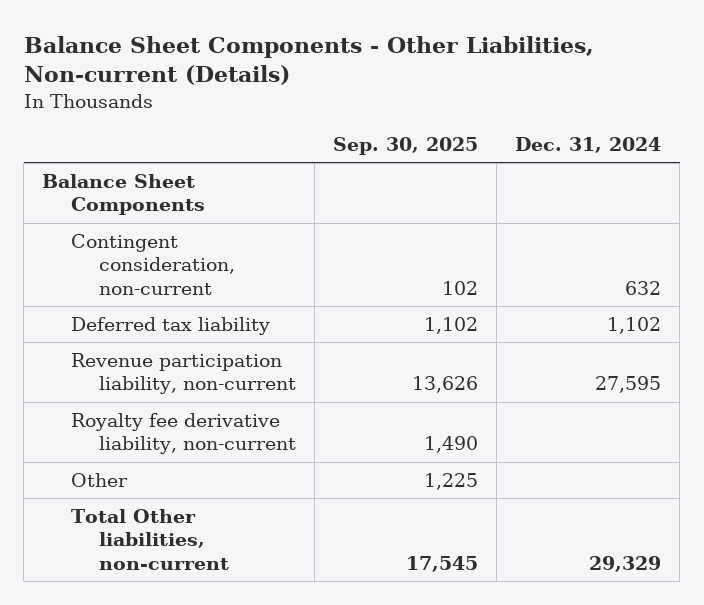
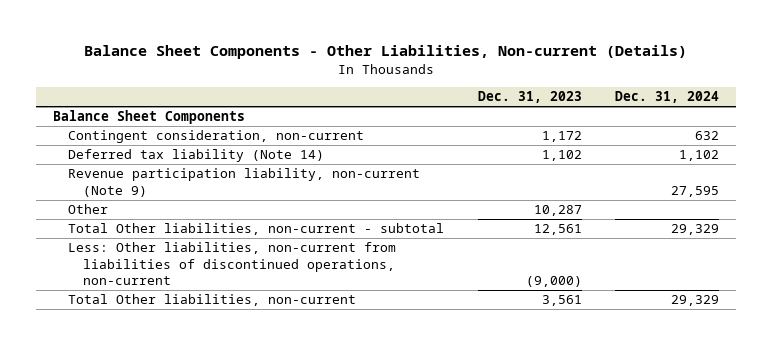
- | Sep. 30, 2025 | Dec. 31, 2024
+ | Dec. 31, 2023 | Dec. 31, 2024
- Deferred tax liability | 1,102 | 1,102
- Revenue participation liability, non-current | 13,626 | 27,595
- Royalty fee derivative liability, non-current | 1,490 |
+ Deferred tax liability (Note 14) | 1,102 | 1,102
+ Revenue participation liability, non-current (Note 9) | | 27,595
+ Total Other liabilities, non-current - subtotal | 12,561 | 29,329
+ Less: Other liabilities, non-current from liabilities of discontinued operations, non-current | (9,000) |

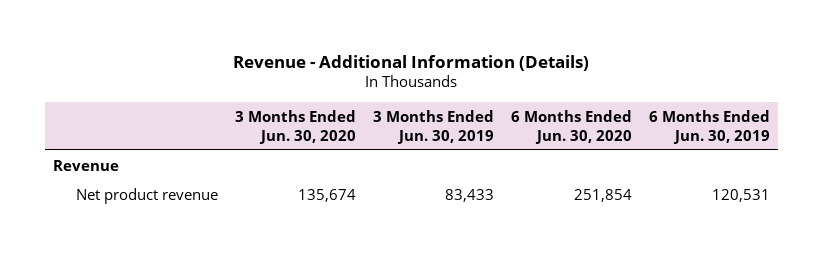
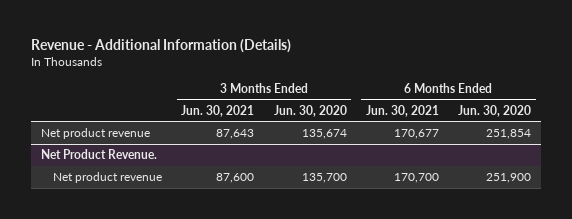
- | 3 Months Ended Jun. 30, 2020 | 3 Months Ended Jun. 30, 2019 | 6 Months Ended Jun. 30, 2020 | 6 Months Ended Jun. 30, 2019
+ | 3 Months Ended Jun. 30, 2021 | 3 Months Ended Jun. 30, 2020 | 6 Months Ended Jun. 30, 2021 | 6 Months Ended Jun. 30, 2020
- Revenue
+ Net Product Revenue.
+ Net product revenue | 87,600 | 135,700 | 170,700 | 251,900

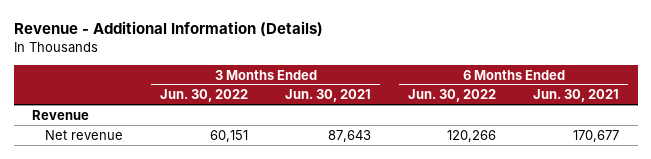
- | 3 Months Ended Jun. 30, 2021 | 3 Months Ended Jun. 30, 2020 | 6 Months Ended Jun. 30, 2021 | 6 Months Ended Jun. 30, 2020
+ | 3 Months Ended Jun. 30, 2022 | 3 Months Ended Jun. 30, 2021 | 6 Months Ended Jun. 30, 2022 | 6 Months Ended Jun. 30, 2021
- Net product revenue | 87,643 | 135,674 | 170,677 | 251,854
- Net Product Revenue.
- Net product revenue | 87,600 | 135,700 | 170,700 | 251,900
+ Revenue
+ Net revenue | 60,151 | 87,643 | 120,266 | 170,677

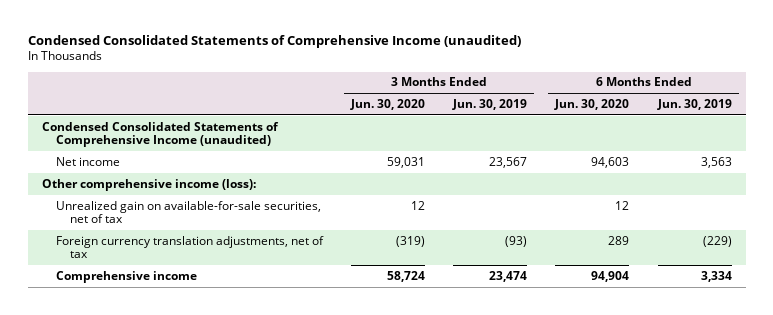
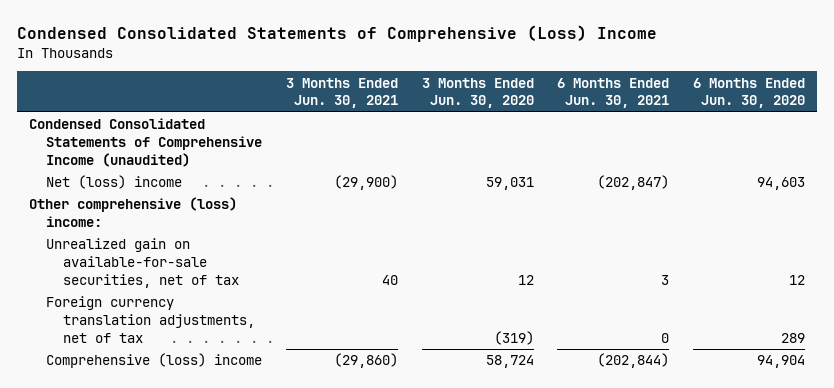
- Condensed Consolidated Statements of Comprehensive Income (unaudited)
+ Condensed Consolidated Statements of Comprehensive (Loss) Income
- | 3 Months Ended Jun. 30, 2020 | 3 Months Ended Jun. 30, 2019 | 6 Months Ended Jun. 30, 2020 | 6 Months Ended Jun. 30, 2019
+ | 3 Months Ended Jun. 30, 2021 | 3 Months Ended Jun. 30, 2020 | 6 Months Ended Jun. 30, 2021 | 6 Months Ended Jun. 30, 2020
- Net income | 59,031 | 23,567 | 94,603 | 3,563
- Other comprehensive income (loss):
+ Net (loss) income | (29,900) | 59,031 | (202,847) | 94,603
+ Other comprehensive (loss) income:
- Comprehensive income | 58,724 | 23,474 | 94,904 | 3,334
+ Comprehensive (loss) income | (29,860) | 58,724 | (202,844) | 94,904

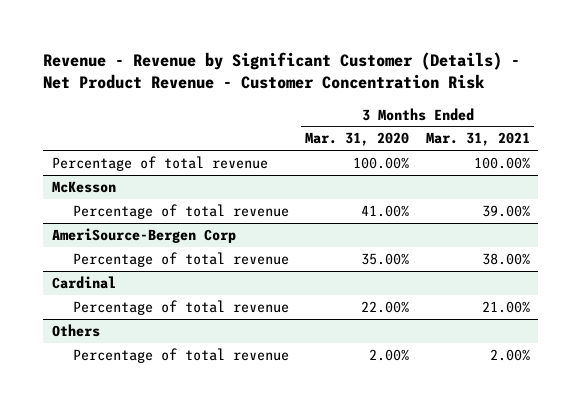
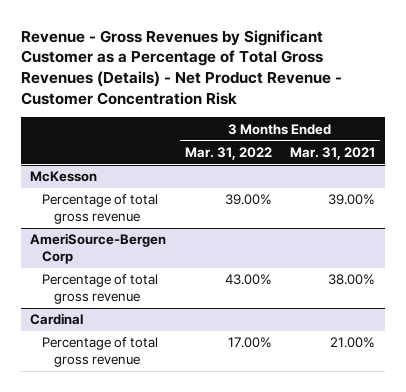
- Revenue - Revenue by Significant Customer (Details) - Net Product Revenue - Customer Concentration Risk
+ Revenue - Gross Revenues by Significant Customer as a Percentage of Total Gross Revenues (Details) - Net Product Revenue - Customer Concentration Risk
- | 3 Months Ended Mar. 31, 2020 | 3 Months Ended Mar. 31, 2021
+ | 3 Months Ended Mar. 31, 2022 | 3 Months Ended Mar. 31, 2021
- Percentage of total revenue | 100.00% | 100.00%
@ McKesson
- Percentage of total revenue | 41.00% | 39.00%
+ Percentage of total gross revenue | 39.00% | 39.00%
@ AmeriSource-Bergen Corp
- Percentage of total revenue | 35.00% | 38.00%
+ Percentage of total gross revenue | 43.00% | 38.00%
@ Cardinal
- Percentage of total revenue | 22.00% | 21.00%
- Others
- Percentage of total revenue | 2.00% | 2.00%
@ Cardinal
+ Percentage of total gross revenue | 17.00% | 21.00%

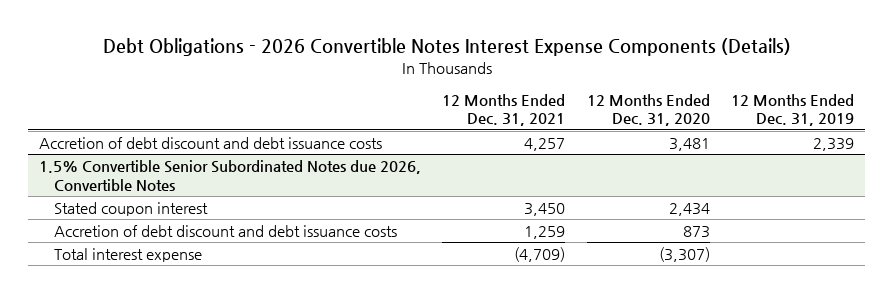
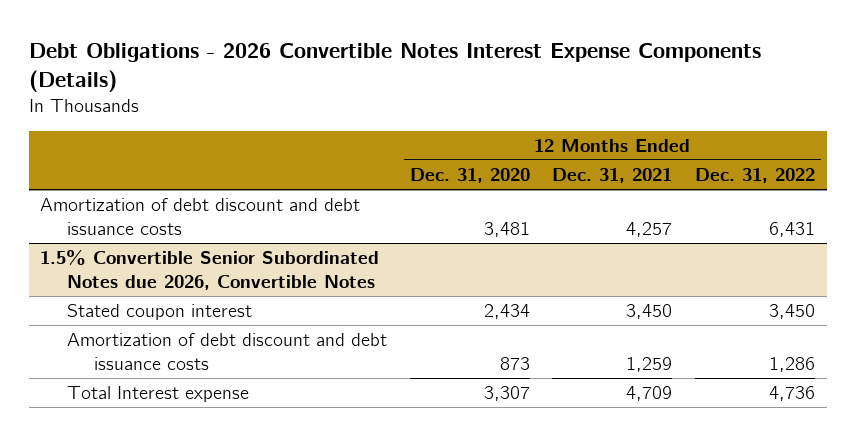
- | 12 Months Ended Dec. 31, 2021 | 12 Months Ended Dec. 31, 2020 | 12 Months Ended Dec. 31, 2019
+ | 12 Months Ended Dec. 31, 2020 | 12 Months Ended Dec. 31, 2021 | 12 Months Ended Dec. 31, 2022
- Accretion of debt discount and debt issuance costs | 4,257 | 3,481 | 2,339
+ Amortization of debt discount and debt issuance costs | 3,481 | 4,257 | 6,431
@ 1.5% Convertible Senior Subordinated Notes due 2026, Convertible Notes
- Accretion of debt discount and debt issuance costs | 1,259 | 873 |
- Total interest expense | (4,709) | (3,307) |
+ Amortization of debt discount and debt issuance costs | 873 | 1,259 | 1,286
+ Total Interest expense | 3,307 | 4,709 | 4,736

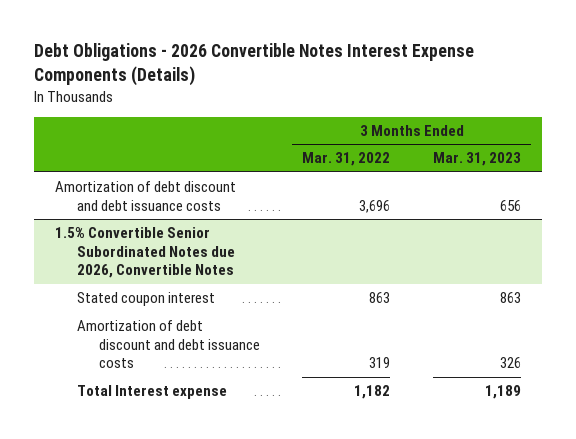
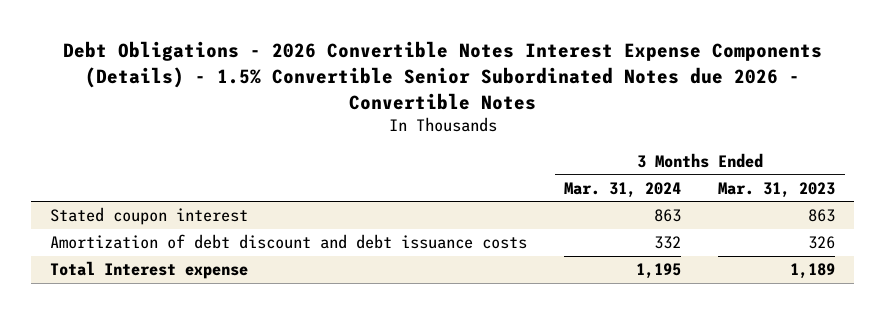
- Debt Obligations - 2026 Convertible Notes Interest Expense Components (Details)
+ Debt Obligations - 2026 Convertible Notes Interest Expense Components (Details) - 1.5% Convertible Senior Subordinated Notes due 2026 - Convertible Notes
- | 3 Months Ended Mar. 31, 2022 | 3 Months Ended Mar. 31, 2023
+ | 3 Months Ended Mar. 31, 2024 | 3 Months Ended Mar. 31, 2023
- Amortization of debt discount and debt issuance costs | 3,696 | 656
- 1.5% Convertible Senior Subordinated Notes due 2026, Convertible Notes

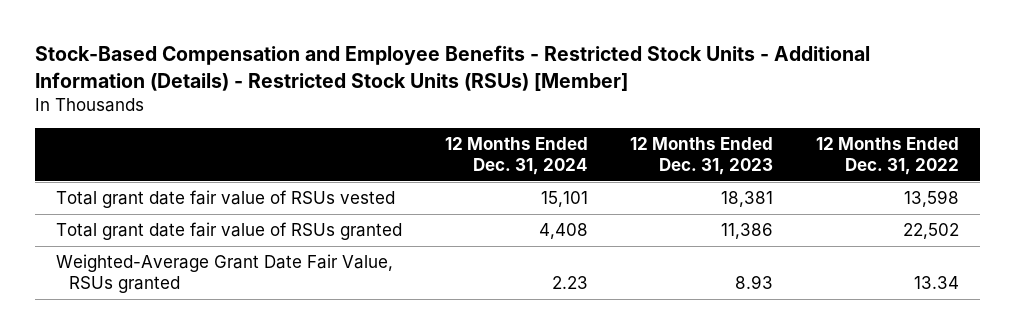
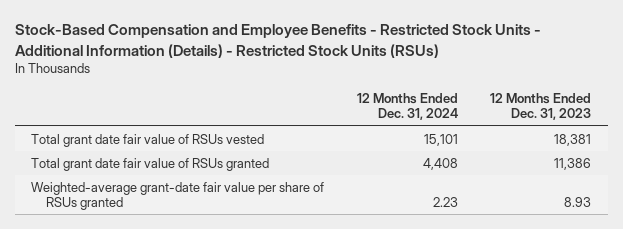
- Stock-Based Compensation and Employee Benefits - Restricted Stock Units - Additional Information (Details) - Restricted Stock Units (RSUs) [Member]
+ Stock-Based Compensation and Employee Benefits - Restricted Stock Units - Additional Information (Details) - Restricted Stock Units (RSUs)
- | 12 Months Ended Dec. 31, 2024 | 12 Months Ended Dec. 31, 2023 | 12 Months Ended Dec. 31, 2022
+ | 12 Months Ended Dec. 31, 2024 | 12 Months Ended Dec. 31, 2023
- Weighted-Average Grant Date Fair Value, RSUs granted | 2.23 | 8.93 | 13.34
+ Weighted-average grant-date fair value per share of RSUs granted | 2.23 | 8.93

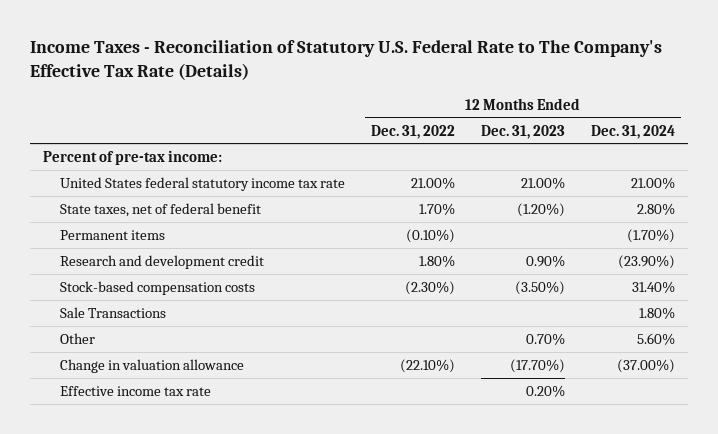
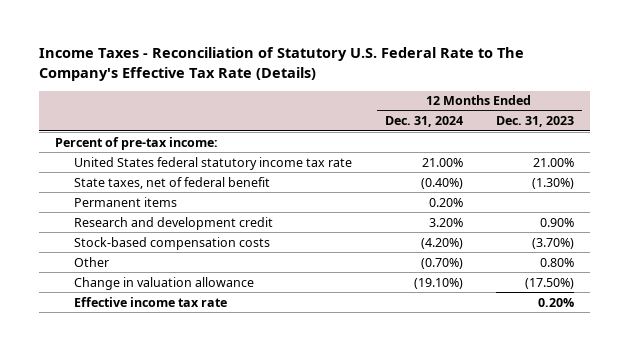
- | 12 Months Ended Dec. 31, 2022 | 12 Months Ended Dec. 31, 2023 | 12 Months Ended Dec. 31, 2024
+ | 12 Months Ended Dec. 31, 2024 | 12 Months Ended Dec. 31, 2023
- State taxes, net of federal benefit | 1.70% | (1.20%) | 2.80%
- Permanent items | (0.10%) | | (1.70%)
- Research and development credit | 1.80% | 0.90% | (23.90%)
- Stock-based compensation costs | (2.30%) | (3.50%) | 31.40%
- Sale Transactions | | | 1.80%
- Other | | 0.70% | 5.60%
- Change in valuation allowance | (22.10%) | (17.70%) | (37.00%)
+ State taxes, net of federal benefit | (0.40%) | (1.30%)
+ Permanent items | 0.20% |
+ Research and development credit | 3.20% | 0.90%
+ Stock-based compensation costs | (4.20%) | (3.70%)
+ Other | (0.70%) | 0.80%
+ Change in valuation allowance | (19.10%) | (17.50%)

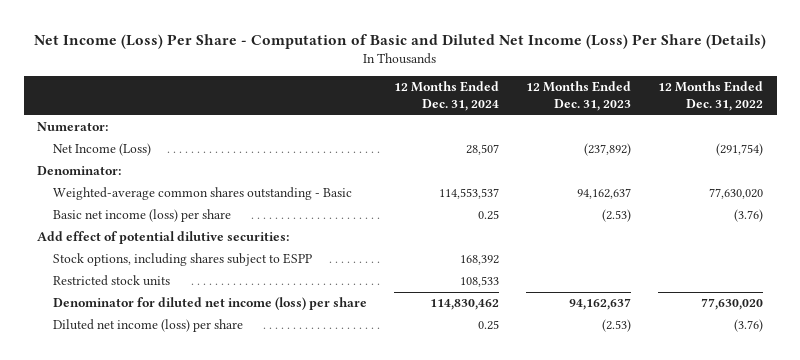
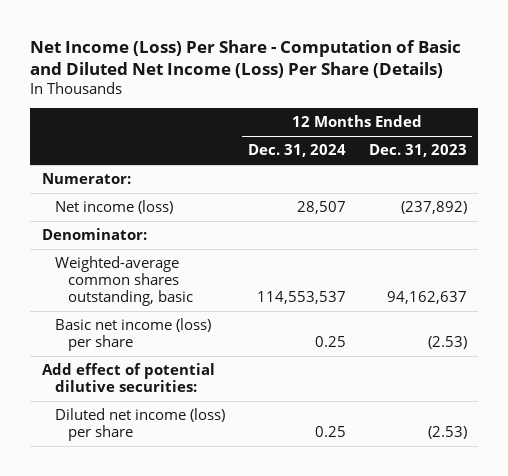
- | 12 Months Ended Dec. 31, 2024 | 12 Months Ended Dec. 31, 2023 | 12 Months Ended Dec. 31, 2022
+ | 12 Months Ended Dec. 31, 2024 | 12 Months Ended Dec. 31, 2023
- Net Income (Loss) | 28,507 | (237,892) | (291,754)
+ Net income (loss) | 28,507 | (237,892)
- Weighted-average common shares outstanding - Basic | 114,553,537 | 94,162,637 | 77,630,020
+ Weighted-average common shares outstanding, basic | 114,553,537 | 94,162,637
- Stock options, including shares subject to ESPP | 168,392 | |
- Restricted stock units | 108,533 | |
- Denominator for diluted net income (loss) per share | 114,830,462 | 94,162,637 | 77,630,020

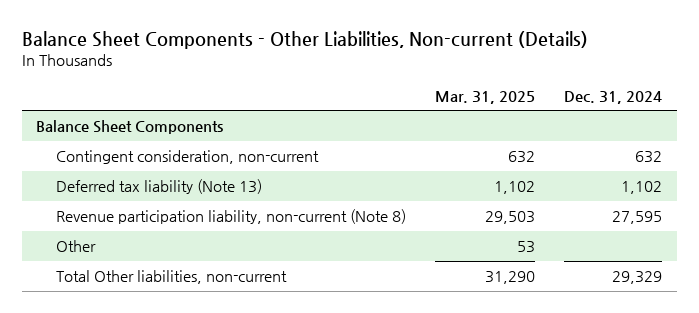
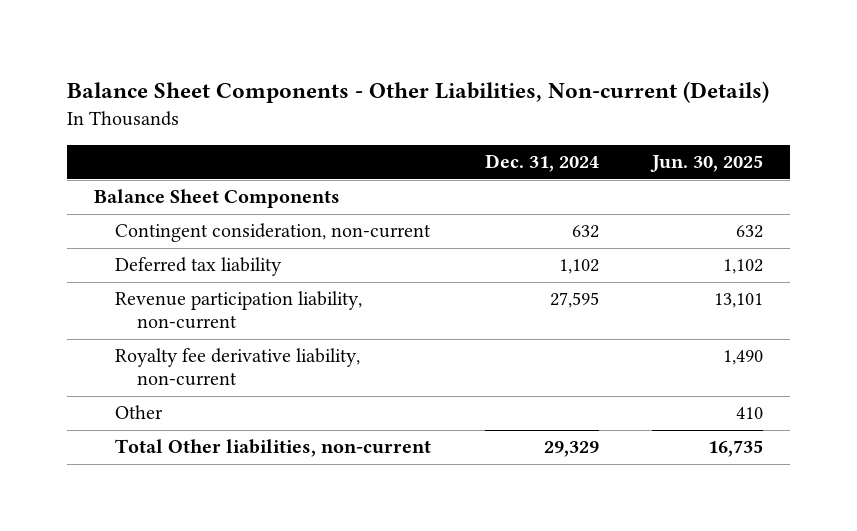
- | Mar. 31, 2025 | Dec. 31, 2024
+ | Dec. 31, 2024 | Jun. 30, 2025
- Deferred tax liability (Note 13) | 1,102 | 1,102
- Revenue participation liability, non-current (Note 8) | 29,503 | 27,595
+ Deferred tax liability | 1,102 | 1,102
+ Revenue participation liability, non-current | 27,595 | 13,101
+ Royalty fee derivative liability, non-current | | 1,490

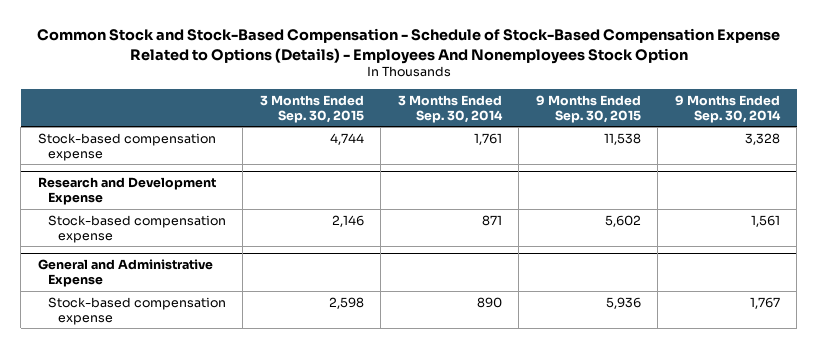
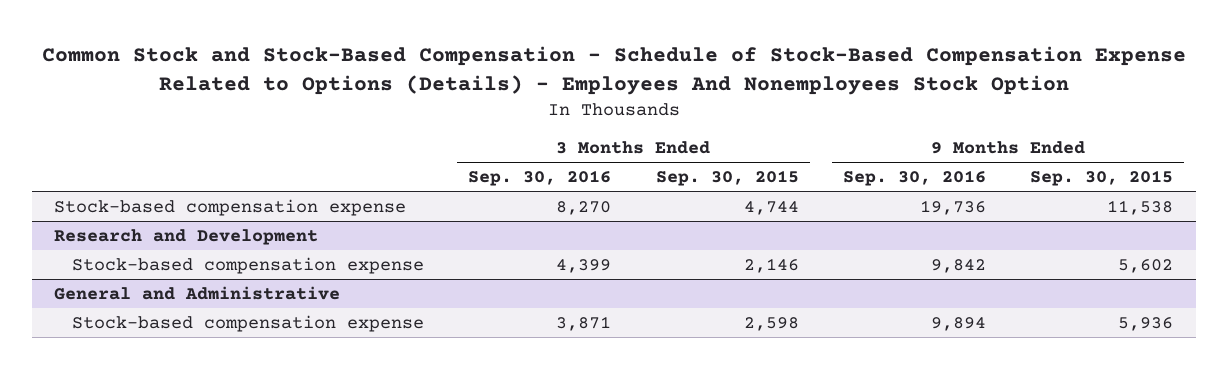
- | 3 Months Ended Sep. 30, 2015 | 3 Months Ended Sep. 30, 2014 | 9 Months Ended Sep. 30, 2015 | 9 Months Ended Sep. 30, 2014
+ | 3 Months Ended Sep. 30, 2016 | 3 Months Ended Sep. 30, 2015 | 9 Months Ended Sep. 30, 2016 | 9 Months Ended Sep. 30, 2015
- Research and Development Expense
+ Research and Development
- General and Administrative Expense
+ General and Administrative

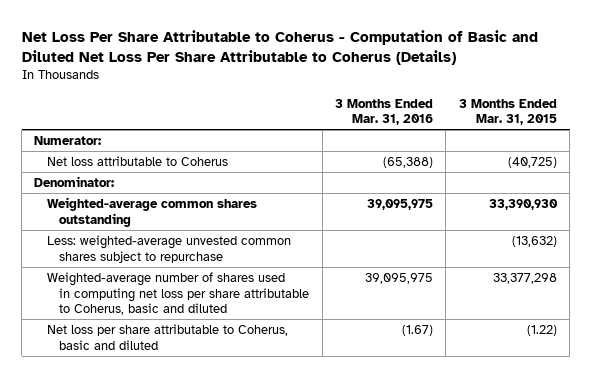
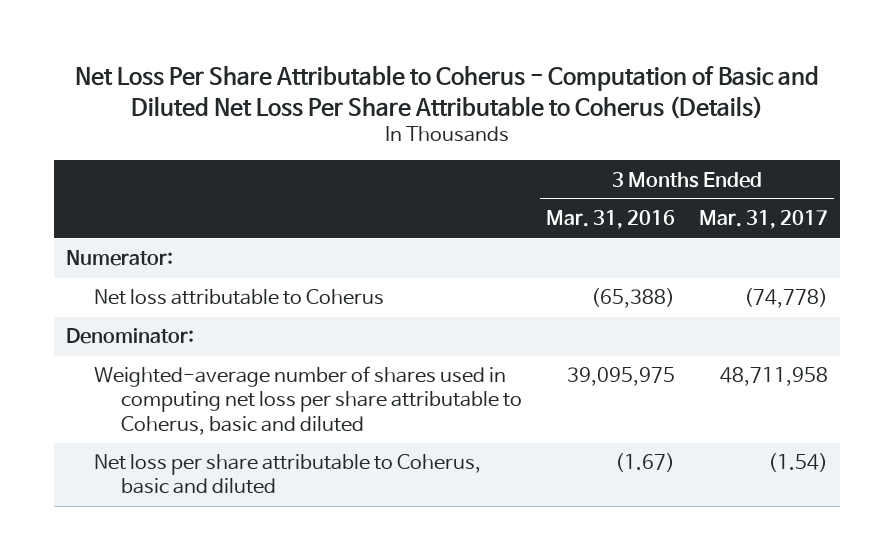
- | 3 Months Ended Mar. 31, 2016 | 3 Months Ended Mar. 31, 2015
+ | 3 Months Ended Mar. 31, 2016 | 3 Months Ended Mar. 31, 2017
- Weighted-average common shares outstanding | 39,095,975 | 33,390,930
- Less: weighted-average unvested common shares subject to repurchase | | (13,632)

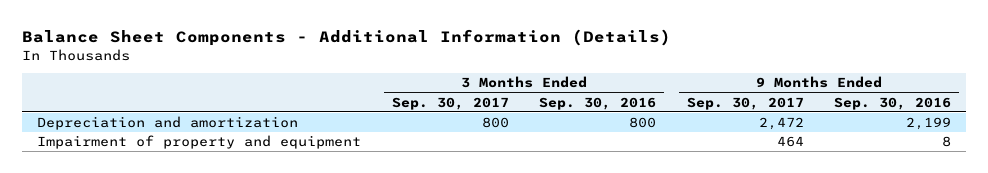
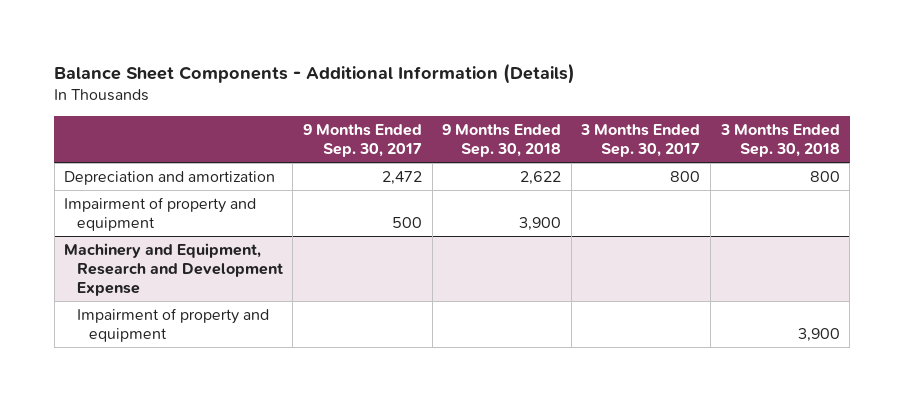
- | 3 Months Ended Sep. 30, 2017 | 3 Months Ended Sep. 30, 2016 | 9 Months Ended Sep. 30, 2017 | 9 Months Ended Sep. 30, 2016
+ | 9 Months Ended Sep. 30, 2017 | 9 Months Ended Sep. 30, 2018 | 3 Months Ended Sep. 30, 2017 | 3 Months Ended Sep. 30, 2018
- Impairment of property and equipment | | | 464 | 8
+ Impairment of property and equipment | 500 | 3,900 | |
+ Machinery and Equipment, Research and Development Expense
+ Impairment of property and equipment | | | | 3,900

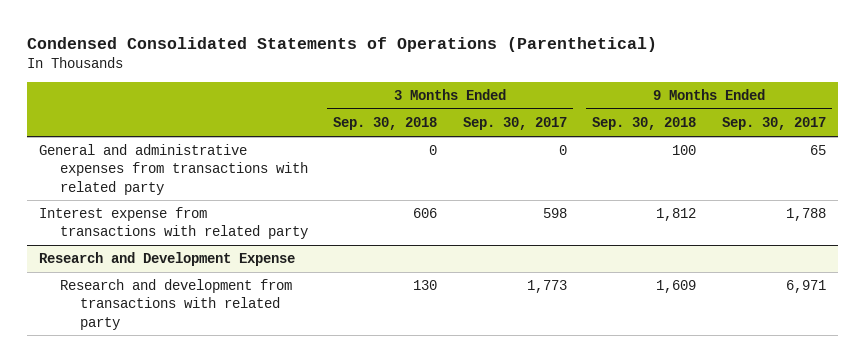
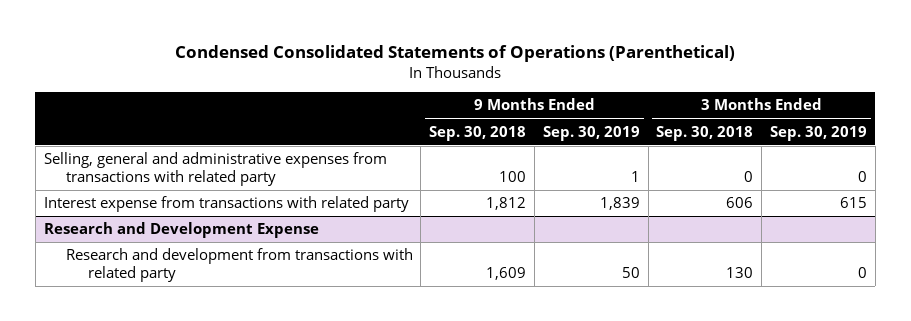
- | 3 Months Ended Sep. 30, 2018 | 3 Months Ended Sep. 30, 2017 | 9 Months Ended Sep. 30, 2018 | 9 Months Ended Sep. 30, 2017
+ | 9 Months Ended Sep. 30, 2018 | 9 Months Ended Sep. 30, 2019 | 3 Months Ended Sep. 30, 2018 | 3 Months Ended Sep. 30, 2019
- General and administrative expenses from transactions with related party | 0 | 0 | 100 | 65
+ Selling, general and administrative expenses from transactions with related party | 100 | 1 | 0 | 0

